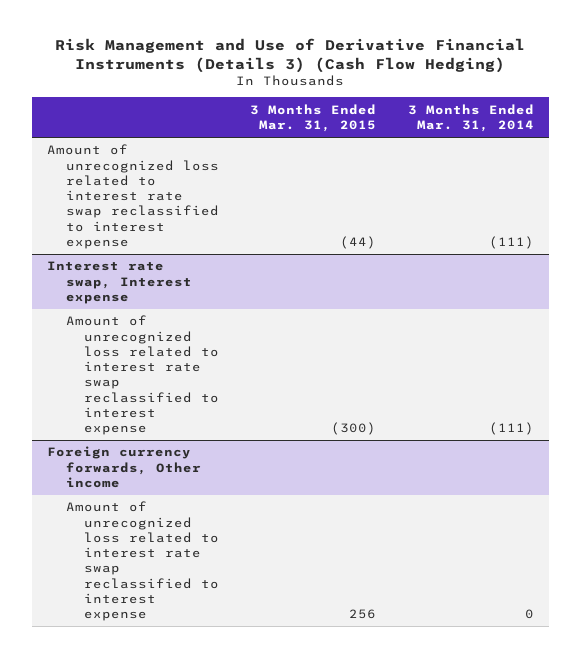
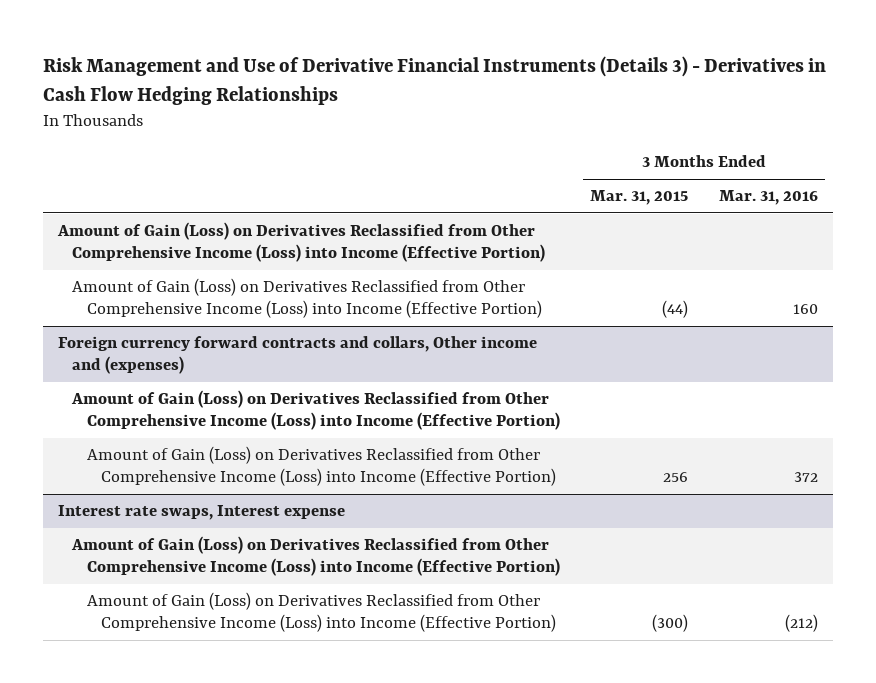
- Risk Management and Use of Derivative Financial Instruments (Details 3) (Cash Flow Hedging)
+ Risk Management and Use of Derivative Financial Instruments (Details 3) - Derivatives in Cash Flow Hedging Relationships
- | 3 Months Ended Mar. 31, 2015 | 3 Months Ended Mar. 31, 2014
+ | 3 Months Ended Mar. 31, 2015 | 3 Months Ended Mar. 31, 2016
- Amount of unrecognized loss related to interest rate swap reclassified to interest expense | (44) | (111)
- Interest rate swap, Interest expense
- Amount of unrecognized loss related to interest rate swap reclassified to interest expense | (300) | (111)
- Foreign currency forwards, Other income
- Amount of unrecognized loss related to interest rate swap reclassified to interest expense | 256 | 0
+ Amount of Gain (Loss) on Derivatives Reclassified from Other Comprehensive Income (Loss) into Income (Effective Portion)
+ Amount of Gain (Loss) on Derivatives Reclassified from Other Comprehensive Income (Loss) into Income (Effective Portion) | (44) | 160
+ Foreign currency forward contracts and collars, Other income and (expenses)
+ Amount of Gain (Loss) on Derivatives Reclassified from Other Comprehensive Income (Loss) into Income (Effective Portion)
+ Amount of Gain (Loss) on Derivatives Reclassified from Other Comprehensive Income (Loss) into Income (Effective Portion) | 256 | 372
+ Interest rate swaps, Interest expense
+ Amount of Gain (Loss) on Derivatives Reclassified from Other Comprehensive Income (Loss) into Income (Effective Portion)
+ Amount of Gain (Loss) on Derivatives Reclassified from Other Comprehensive Income (Loss) into Income (Effective Portion) | (300) | (212)

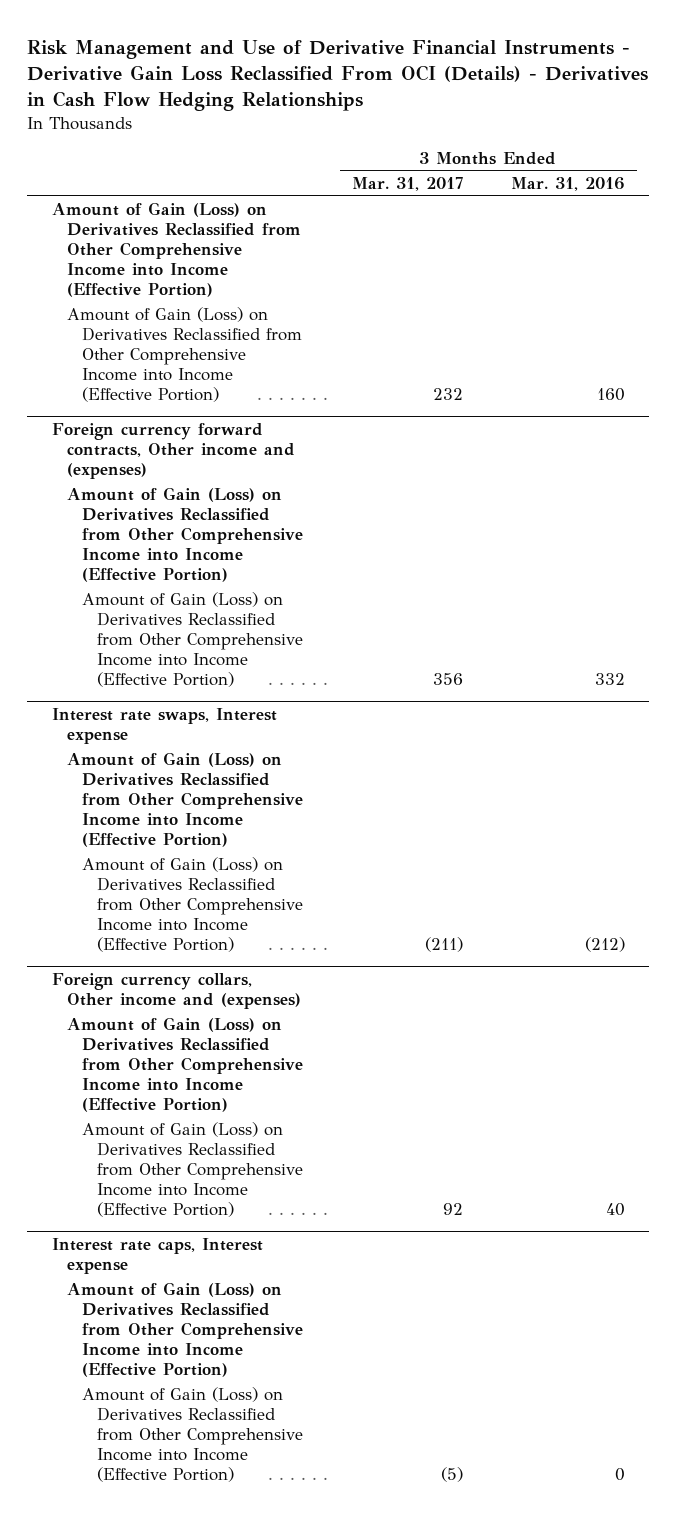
- Risk Management and Use of Derivative Financial Instruments (Details 3) - Derivatives in Cash Flow Hedging Relationships
+ Risk Management and Use of Derivative Financial Instruments - Derivative Gain Loss Reclassified From OCI (Details) - Derivatives in Cash Flow Hedging Relationships
- | 3 Months Ended Mar. 31, 2015 | 3 Months Ended Mar. 31, 2016
+ | 3 Months Ended Mar. 31, 2017 | 3 Months Ended Mar. 31, 2016
- Amount of Gain (Loss) on Derivatives Reclassified from Other Comprehensive Income (Loss) into Income (Effective Portion)
- Amount of Gain (Loss) on Derivatives Reclassified from Other Comprehensive Income (Loss) into Income (Effective Portion) | (44) | 160
- Foreign currency forward contracts and collars, Other income and (expenses)
- Amount of Gain (Loss) on Derivatives Reclassified from Other Comprehensive Income (Loss) into Income (Effective Portion)
- Amount of Gain (Loss) on Derivatives Reclassified from Other Comprehensive Income (Loss) into Income (Effective Portion) | 256 | 372
+ Amount of Gain (Loss) on Derivatives Reclassified from Other Comprehensive Income into Income (Effective Portion)
+ Amount of Gain (Loss) on Derivatives Reclassified from Other Comprehensive Income into Income (Effective Portion) | 232 | 160
+ Foreign currency forward contracts, Other income and (expenses)
+ Amount of Gain (Loss) on Derivatives Reclassified from Other Comprehensive Income into Income (Effective Portion)
+ Amount of Gain (Loss) on Derivatives Reclassified from Other Comprehensive Income into Income (Effective Portion) | 356 | 332
@ Interest rate swaps, Interest expense
- Amount of Gain (Loss) on Derivatives Reclassified from Other Comprehensive Income (Loss) into Income (Effective Portion)
- Amount of Gain (Loss) on Derivatives Reclassified from Other Comprehensive Income (Loss) into Income (Effective Portion) | (300) | (212)
+ Amount of Gain (Loss) on Derivatives Reclassified from Other Comprehensive Income into Income (Effective Portion)
+ Amount of Gain (Loss) on Derivatives Reclassified from Other Comprehensive Income into Income (Effective Portion) | (211) | (212)
+ Foreign currency collars, Other income and (expenses)
+ Amount of Gain (Loss) on Derivatives Reclassified from Other Comprehensive Income into Income (Effective Portion)
+ Amount of Gain (Loss) on Derivatives Reclassified from Other Comprehensive Income into Income (Effective Portion) | 92 | 40
+ Interest rate caps, Interest expense
+ Amount of Gain (Loss) on Derivatives Reclassified from Other Comprehensive Income into Income (Effective Portion)
+ Amount of Gain (Loss) on Derivatives Reclassified from Other Comprehensive Income into Income (Effective Portion) | (5) | 0

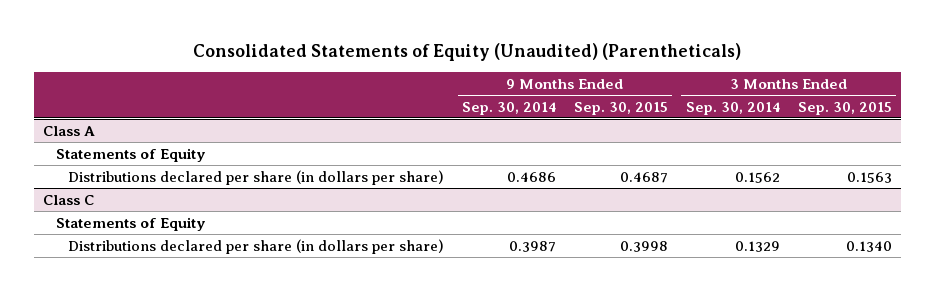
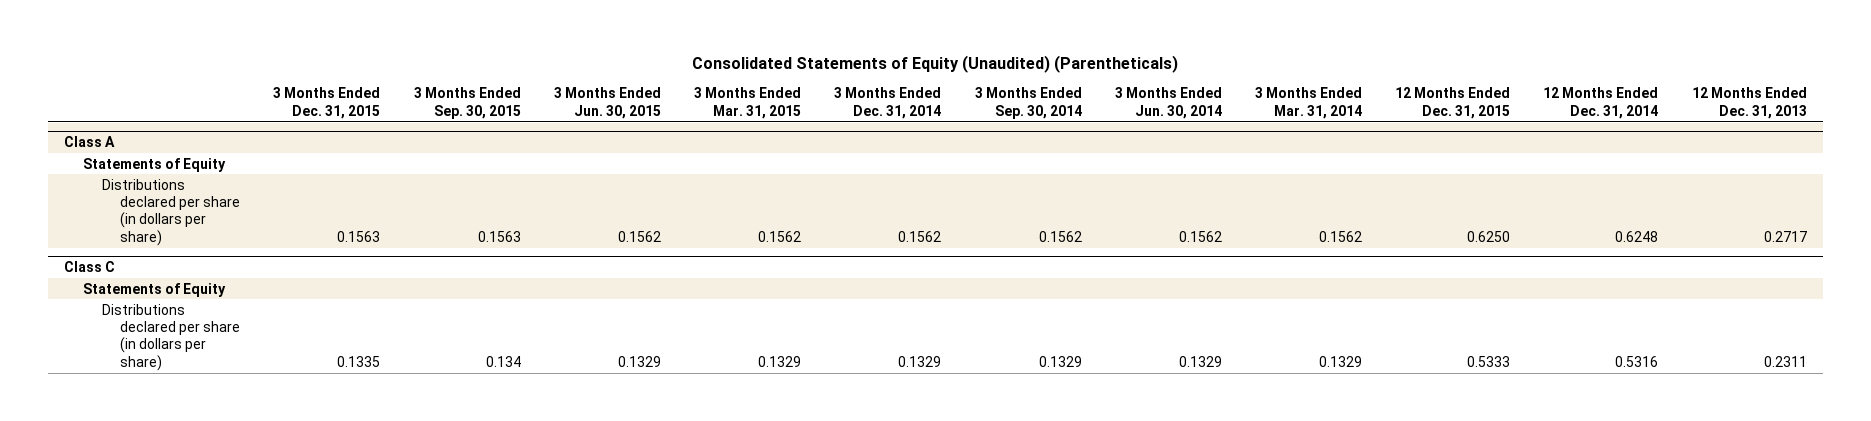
- | 9 Months Ended Sep. 30, 2014 | 9 Months Ended Sep. 30, 2015 | 3 Months Ended Sep. 30, 2014 | 3 Months Ended Sep. 30, 2015
+ | 3 Months Ended Dec. 31, 2015 | 3 Months Ended Sep. 30, 2015 | 3 Months Ended Jun. 30, 2015 | 3 Months Ended Mar. 31, 2015 | 3 Months Ended Dec. 31, 2014 | 3 Months Ended Sep. 30, 2014 | 3 Months Ended Jun. 30, 2014 | 3 Months Ended Mar. 31, 2014 | 12 Months Ended Dec. 31, 2015 | 12 Months Ended Dec. 31, 2014 | 12 Months Ended Dec. 31, 2013
@ Class C
- Distributions declared per share (in dollars per share) | 0.3987 | 0.3998 | 0.1329 | 0.1340
+ Distributions declared per share (in dollars per share) | 0.1335 | 0.134 | 0.1329 | 0.1329 | 0.1329 | 0.1329 | 0.1329 | 0.1329 | 0.5333 | 0.5316 | 0.2311

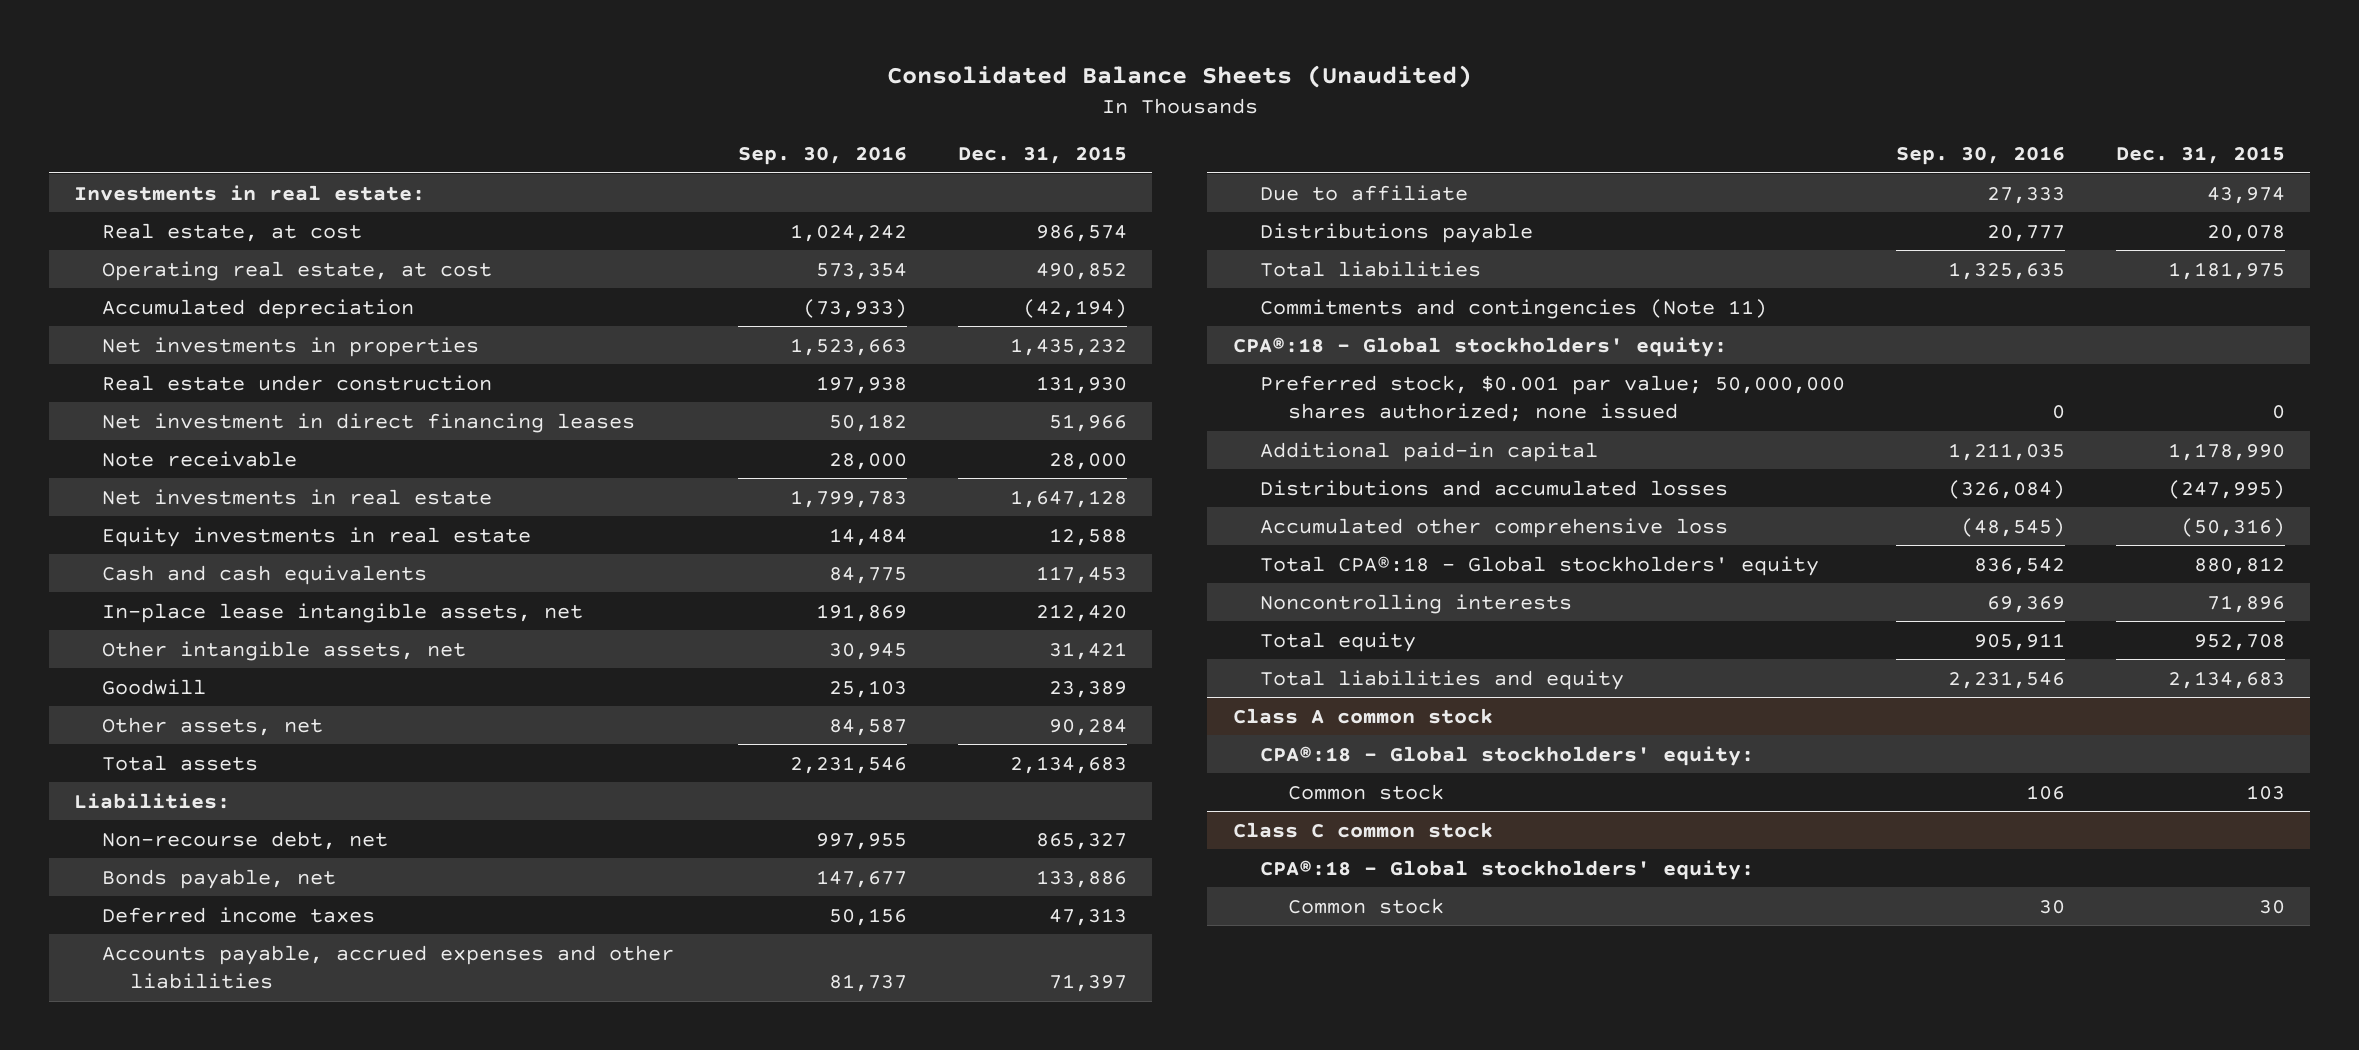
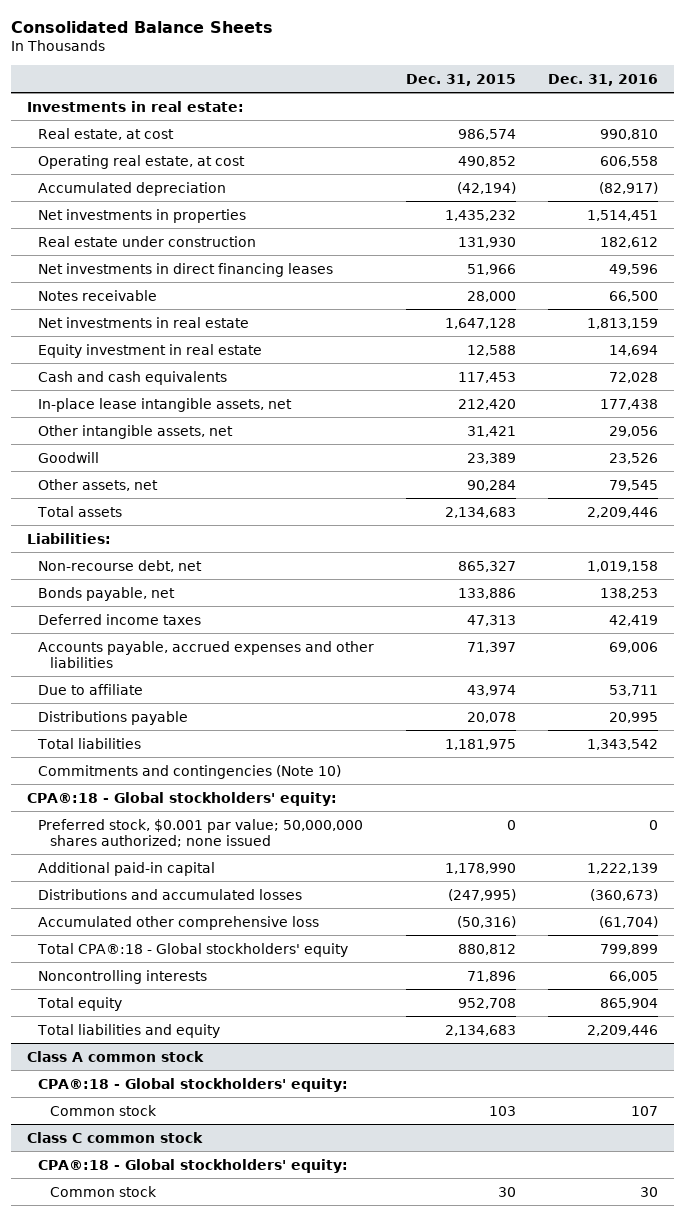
- Consolidated Balance Sheets (Unaudited)
+ Consolidated Balance Sheets
- | Sep. 30, 2016 | Dec. 31, 2015
+ | Dec. 31, 2015 | Dec. 31, 2016
- Net investment in direct financing leases | 50,182 | 51,966
- Note receivable | 28,000 | 28,000
+ Net investments in direct financing leases | 51,966 | 49,596
+ Notes receivable | 28,000 | 66,500
- Equity investments in real estate | 14,484 | 12,588
+ Equity investment in real estate | 12,588 | 14,694
- Commitments and contingencies (Note 11)
+ Commitments and contingencies (Note 10)

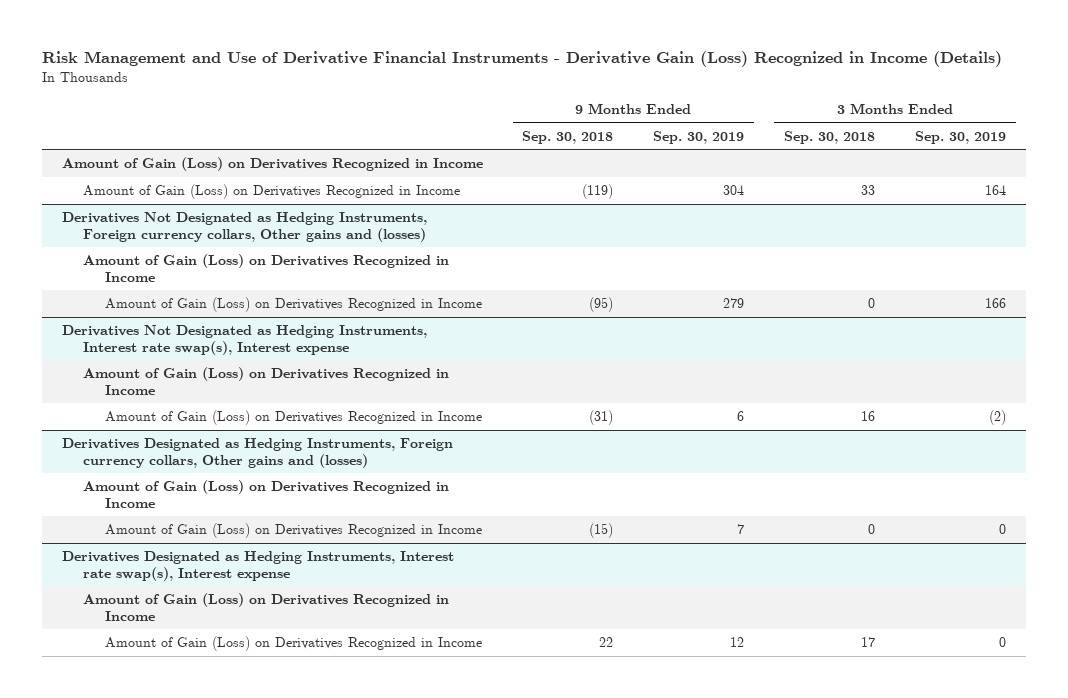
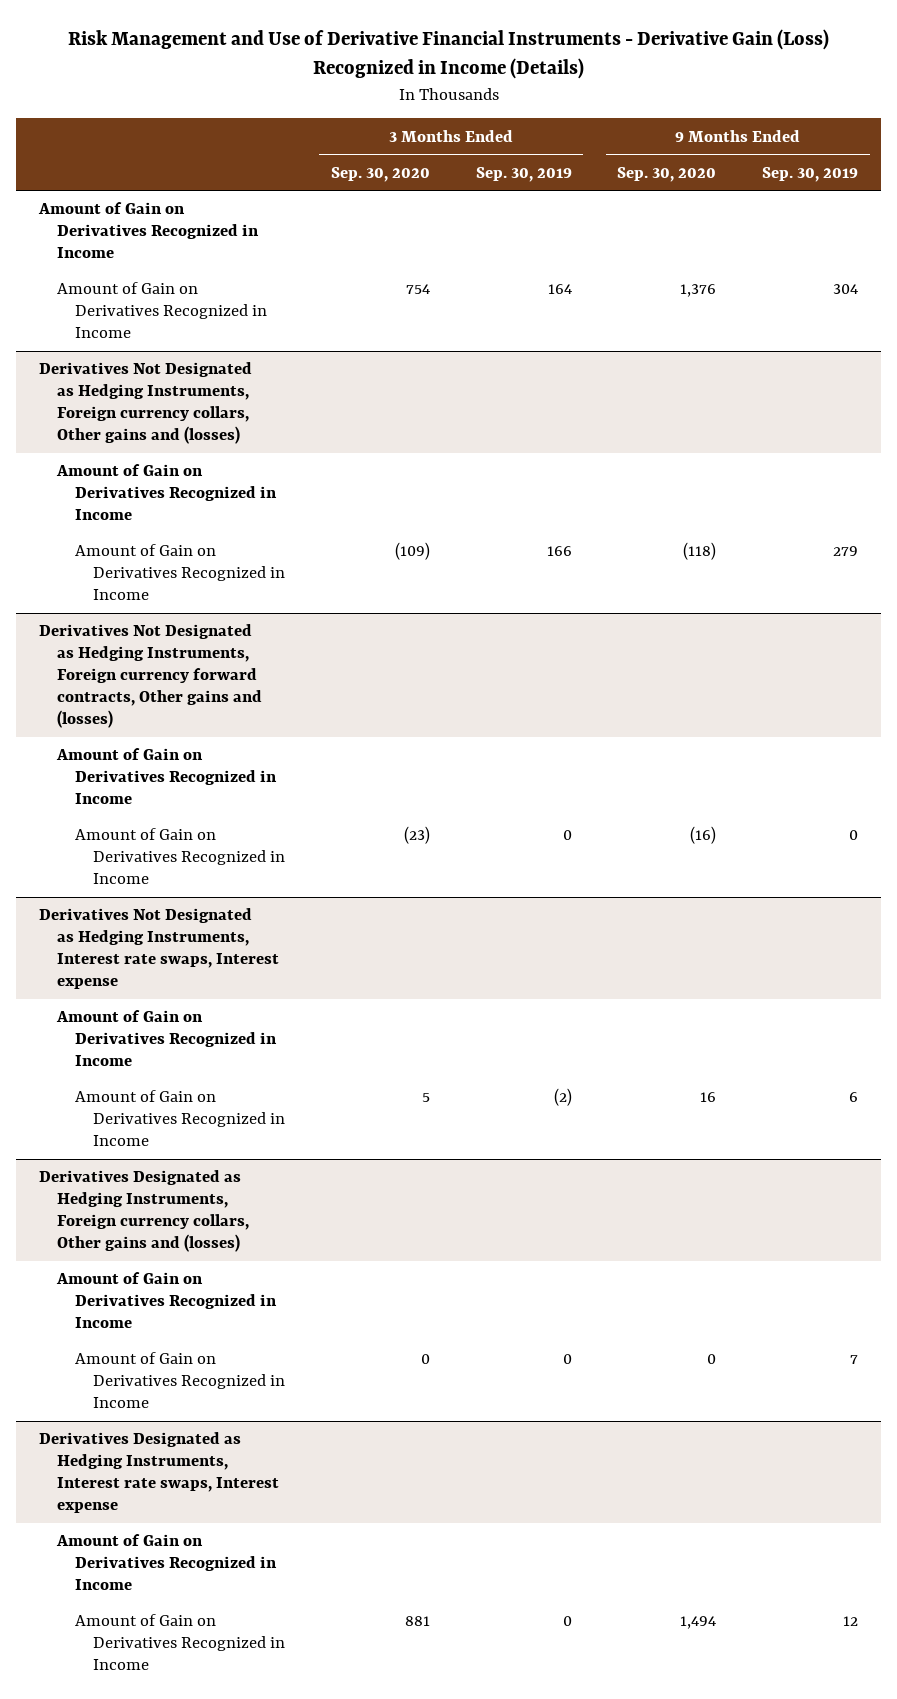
- | 9 Months Ended Sep. 30, 2018 | 9 Months Ended Sep. 30, 2019 | 3 Months Ended Sep. 30, 2018 | 3 Months Ended Sep. 30, 2019
+ | 3 Months Ended Sep. 30, 2020 | 3 Months Ended Sep. 30, 2019 | 9 Months Ended Sep. 30, 2020 | 9 Months Ended Sep. 30, 2019
- Amount of Gain (Loss) on Derivatives Recognized in Income
- Amount of Gain (Loss) on Derivatives Recognized in Income | (119) | 304 | 33 | 164
+ Amount of Gain on Derivatives Recognized in Income
+ Amount of Gain on Derivatives Recognized in Income | 754 | 164 | 1,376 | 304
@ Derivatives Not Designated as Hedging Instruments, Foreign currency collars, Other gains and (losses)
- Amount of Gain (Loss) on Derivatives Recognized in Income
- Amount of Gain (Loss) on Derivatives Recognized in Income | (95) | 279 | 0 | 166
- Derivatives Not Designated as Hedging Instruments, Interest rate swap(s), Interest expense
- Amount of Gain (Loss) on Derivatives Recognized in Income
- Amount of Gain (Loss) on Derivatives Recognized in Income | (31) | 6 | 16 | (2)
@ Derivatives Not Designated as Hedging Instruments, Foreign currency collars, Other gains and (losses)
+ Amount of Gain on Derivatives Recognized in Income
+ Amount of Gain on Derivatives Recognized in Income | (109) | 166 | (118) | 279
+ Derivatives Not Designated as Hedging Instruments, Foreign currency forward contracts, Other gains and (losses)
+ Amount of Gain on Derivatives Recognized in Income
+ Amount of Gain on Derivatives Recognized in Income | (23) | 0 | (16) | 0
+ Derivatives Not Designated as Hedging Instruments, Interest rate swaps, Interest expense
+ Amount of Gain on Derivatives Recognized in Income
+ Amount of Gain on Derivatives Recognized in Income | 5 | (2) | 16 | 6
@ Derivatives Designated as Hedging Instruments, Foreign currency collars, Other gains and (losses)
- Amount of Gain (Loss) on Derivatives Recognized in Income
- Amount of Gain (Loss) on Derivatives Recognized in Income | (15) | 7 | 0 | 0
- Derivatives Designated as Hedging Instruments, Interest rate swap(s), Interest expense
- Amount of Gain (Loss) on Derivatives Recognized in Income
- Amount of Gain (Loss) on Derivatives Recognized in Income | 22 | 12 | 17 | 0
@ Derivatives Designated as Hedging Instruments, Foreign currency collars, Other gains and (losses)
+ Amount of Gain on Derivatives Recognized in Income
+ Amount of Gain on Derivatives Recognized in Income | 0 | 0 | 0 | 7
+ Derivatives Designated as Hedging Instruments, Interest rate swaps, Interest expense
+ Amount of Gain on Derivatives Recognized in Income
+ Amount of Gain on Derivatives Recognized in Income | 881 | 0 | 1,494 | 12

